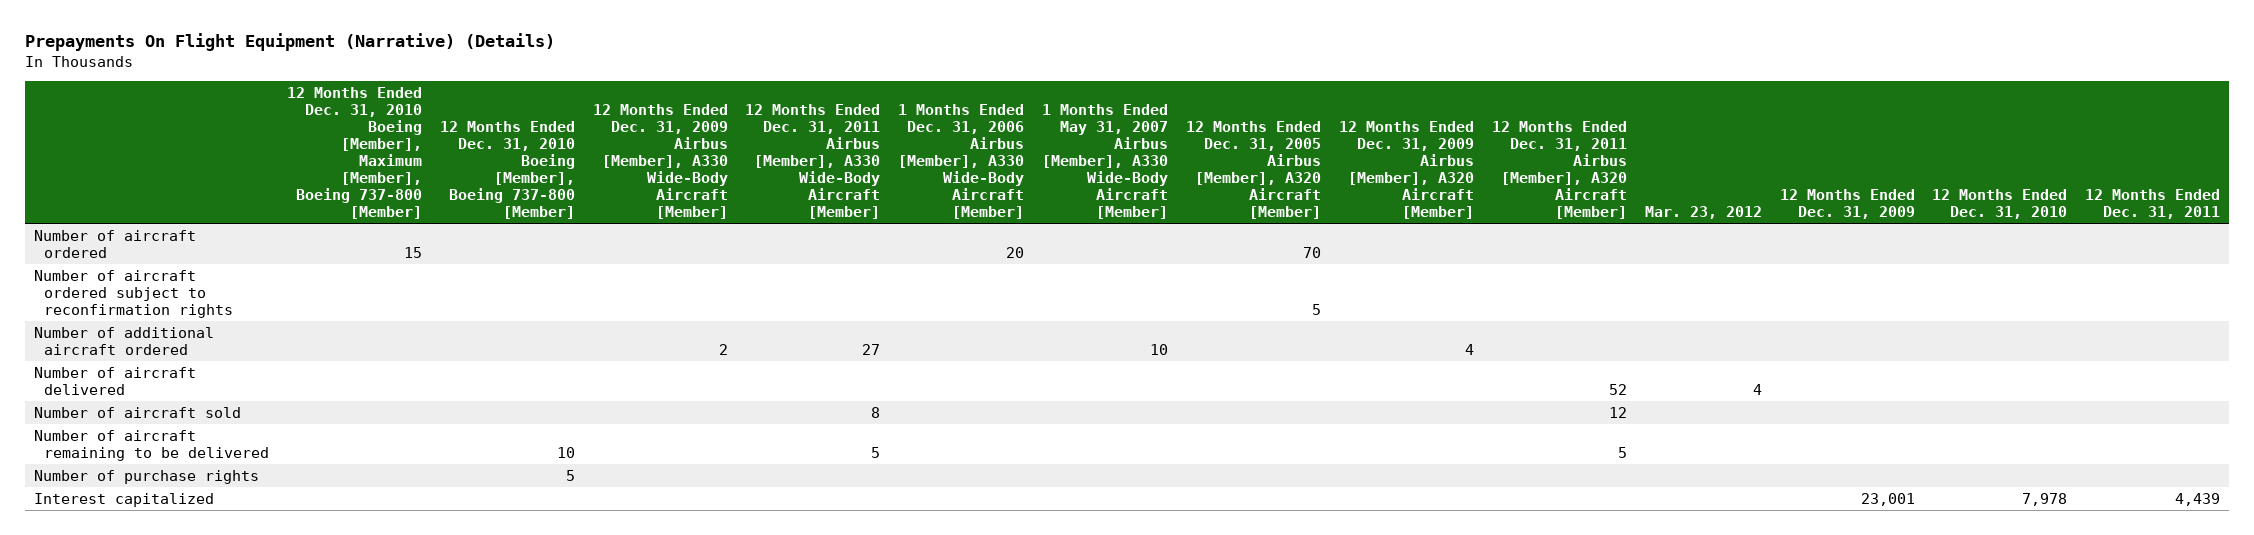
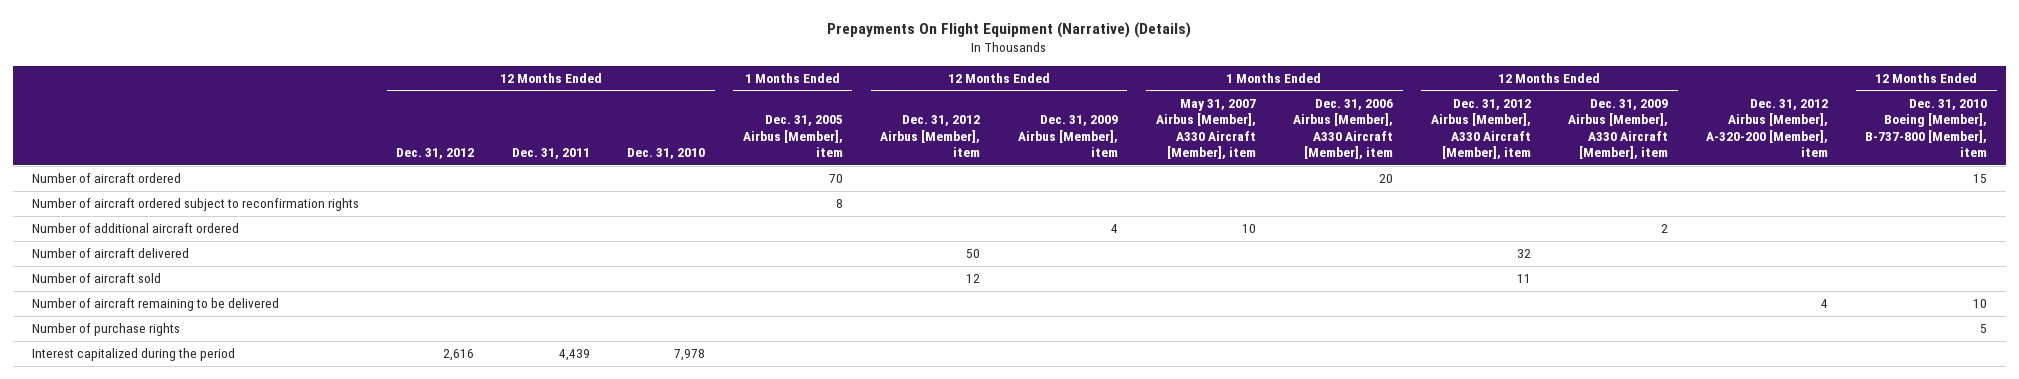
- | 12 Months Ended Dec. 31, 2010 Boeing [Member], Maximum [Member], Boeing 737-800 [Member] | 12 Months Ended Dec. 31, 2010 Boeing [Member], Boeing 737-800 [Member] | 12 Months Ended Dec. 31, 2009 Airbus [Member], A330 Wide-Body Aircraft [Member] | 12 Months Ended Dec. 31, 2011 Airbus [Member], A330 Wide-Body Aircraft [Member] | 1 Months Ended Dec. 31, 2006 Airbus [Member], A330 Wide-Body Aircraft [Member] | 1 Months Ended May 31, 2007 Airbus [Member], A330 Wide-Body Aircraft [Member] | 12 Months Ended Dec. 31, 2005 Airbus [Member], A320 Aircraft [Member] | 12 Months Ended Dec. 31, 2009 Airbus [Member], A320 Aircraft [Member] | 12 Months Ended Dec. 31, 2011 Airbus [Member], A320 Aircraft [Member] | Mar. 23, 2012 | 12 Months Ended Dec. 31, 2009 | 12 Months Ended Dec. 31, 2010 | 12 Months Ended Dec. 31, 2011
+ | 12 Months Ended Dec. 31, 2012 | 12 Months Ended Dec. 31, 2011 | 12 Months Ended Dec. 31, 2010 | 1 Months Ended Dec. 31, 2005 Airbus [Member], item | 12 Months Ended Dec. 31, 2012 Airbus [Member], item | 12 Months Ended Dec. 31, 2009 Airbus [Member], item | 1 Months Ended May 31, 2007 Airbus [Member], A330 Aircraft [Member], item | 1 Months Ended Dec. 31, 2006 Airbus [Member], A330 Aircraft [Member], item | 12 Months Ended Dec. 31, 2012 Airbus [Member], A330 Aircraft [Member], item | 12 Months Ended Dec. 31, 2009 Airbus [Member], A330 Aircraft [Member], item | Dec. 31, 2012 Airbus [Member], A-320-200 [Member], item | 12 Months Ended Dec. 31, 2010 Boeing [Member], B-737-800 [Member], item
- Interest capitalized | | | | | | | | | | | 23,001 | 7,978 | 4,439
+ Interest capitalized during the period | 2,616 | 4,439 | 7,978 | | | | | | | | |

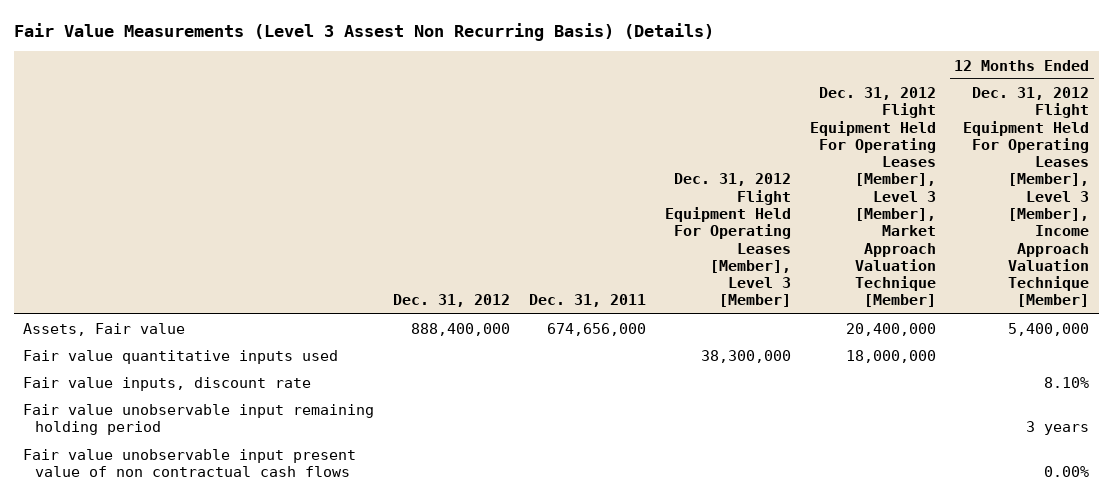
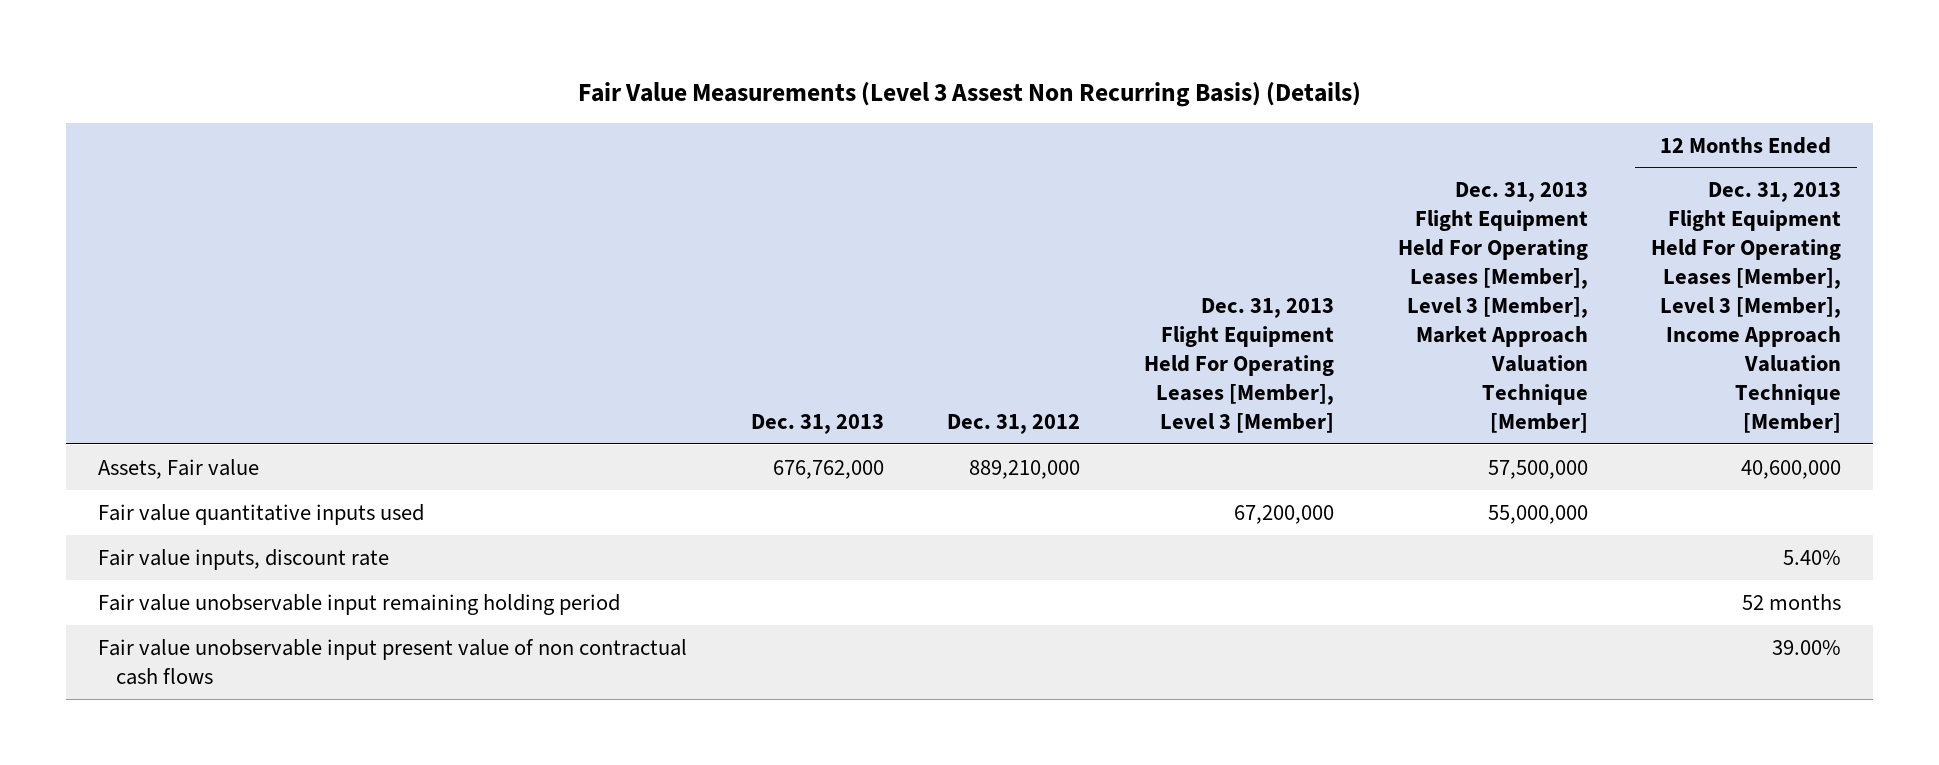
- | Dec. 31, 2012 | Dec. 31, 2011 | Dec. 31, 2012 Flight Equipment Held For Operating Leases [Member], Level 3 [Member] | Dec. 31, 2012 Flight Equipment Held For Operating Leases [Member], Level 3 [Member], Market Approach Valuation Technique [Member] | 12 Months Ended Dec. 31, 2012 Flight Equipment Held For Operating Leases [Member], Level 3 [Member], Income Approach Valuation Technique [Member]
+ | Dec. 31, 2013 | Dec. 31, 2012 | Dec. 31, 2013 Flight Equipment Held For Operating Leases [Member], Level 3 [Member] | Dec. 31, 2013 Flight Equipment Held For Operating Leases [Member], Level 3 [Member], Market Approach Valuation Technique [Member] | 12 Months Ended Dec. 31, 2013 Flight Equipment Held For Operating Leases [Member], Level 3 [Member], Income Approach Valuation Technique [Member]
- Assets, Fair value | 888,400,000 | 674,656,000 | | 20,400,000 | 5,400,000
+ Assets, Fair value | 676,762,000 | 889,210,000 | | 57,500,000 | 40,600,000

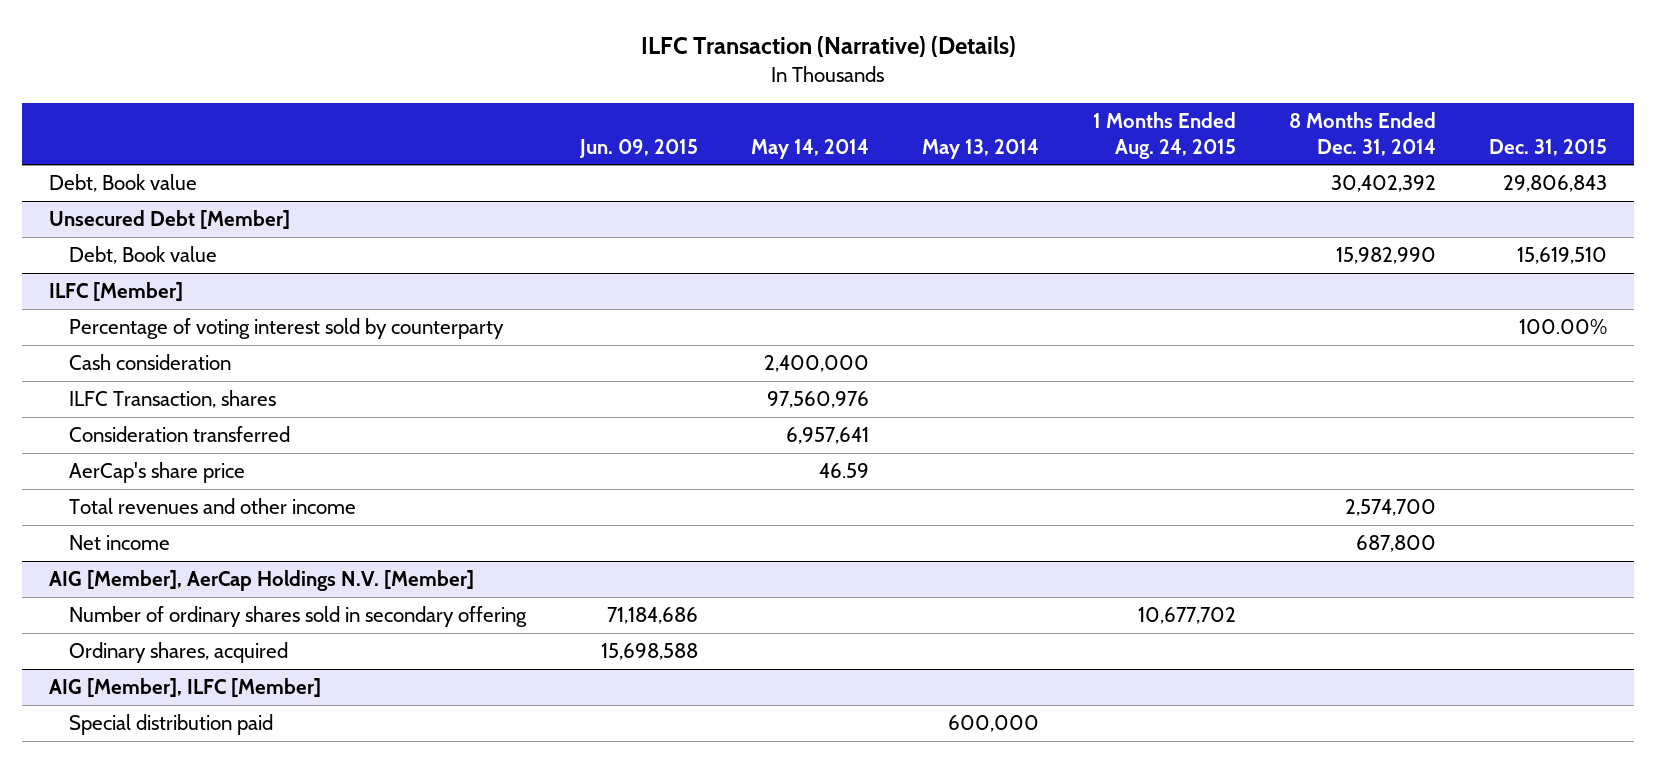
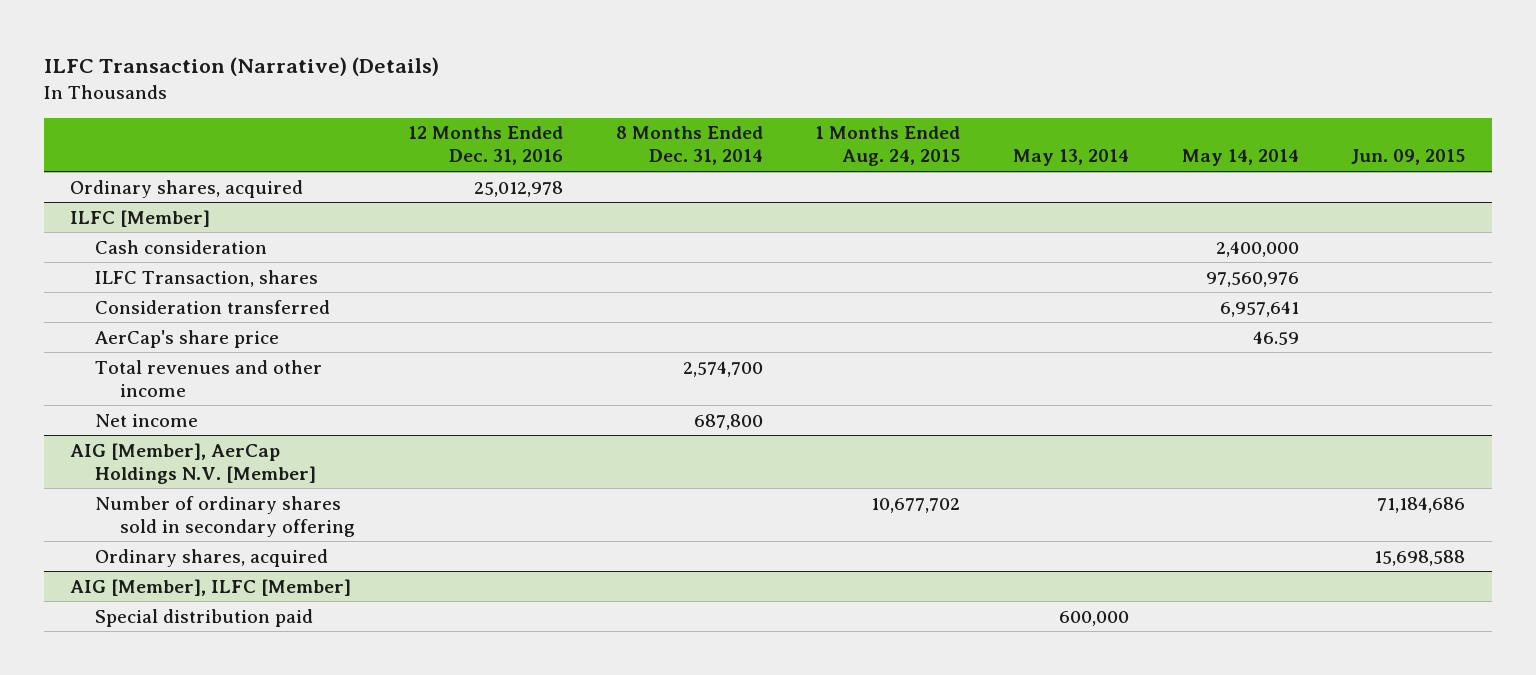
- | Jun. 09, 2015 | May 14, 2014 | May 13, 2014 | 1 Months Ended Aug. 24, 2015 | 8 Months Ended Dec. 31, 2014 | Dec. 31, 2015
+ | 12 Months Ended Dec. 31, 2016 | 8 Months Ended Dec. 31, 2014 | 1 Months Ended Aug. 24, 2015 | May 13, 2014 | May 14, 2014 | Jun. 09, 2015
- Debt, Book value | | | | | 30,402,392 | 29,806,843
- Unsecured Debt [Member]
- Debt, Book value | | | | | 15,982,990 | 15,619,510
+ Ordinary shares, acquired | 25,012,978 | | | | |
@ ILFC [Member]
- Percentage of voting interest sold by counterparty | | | | | | 100.00%

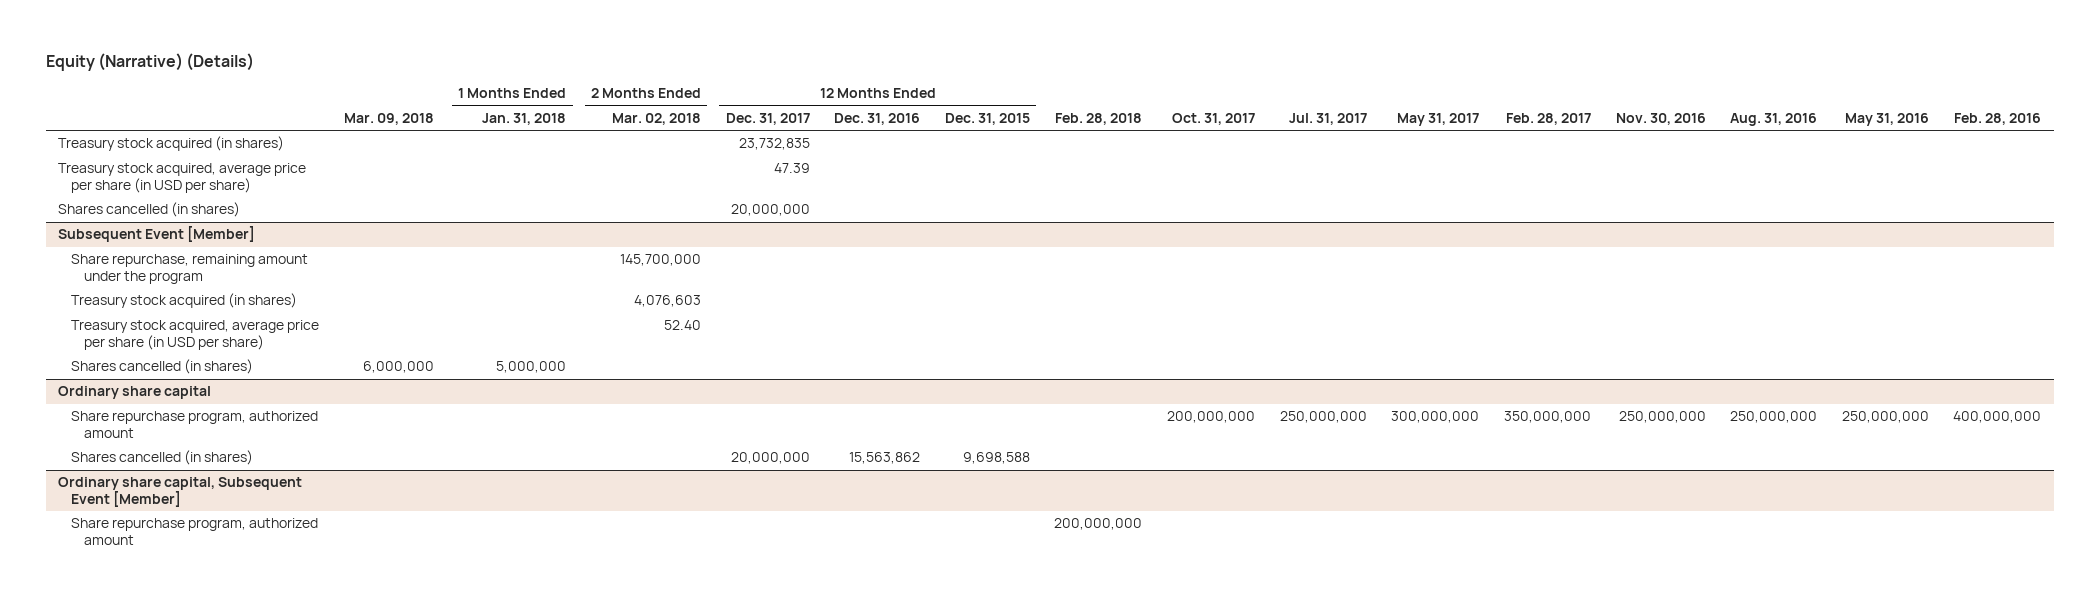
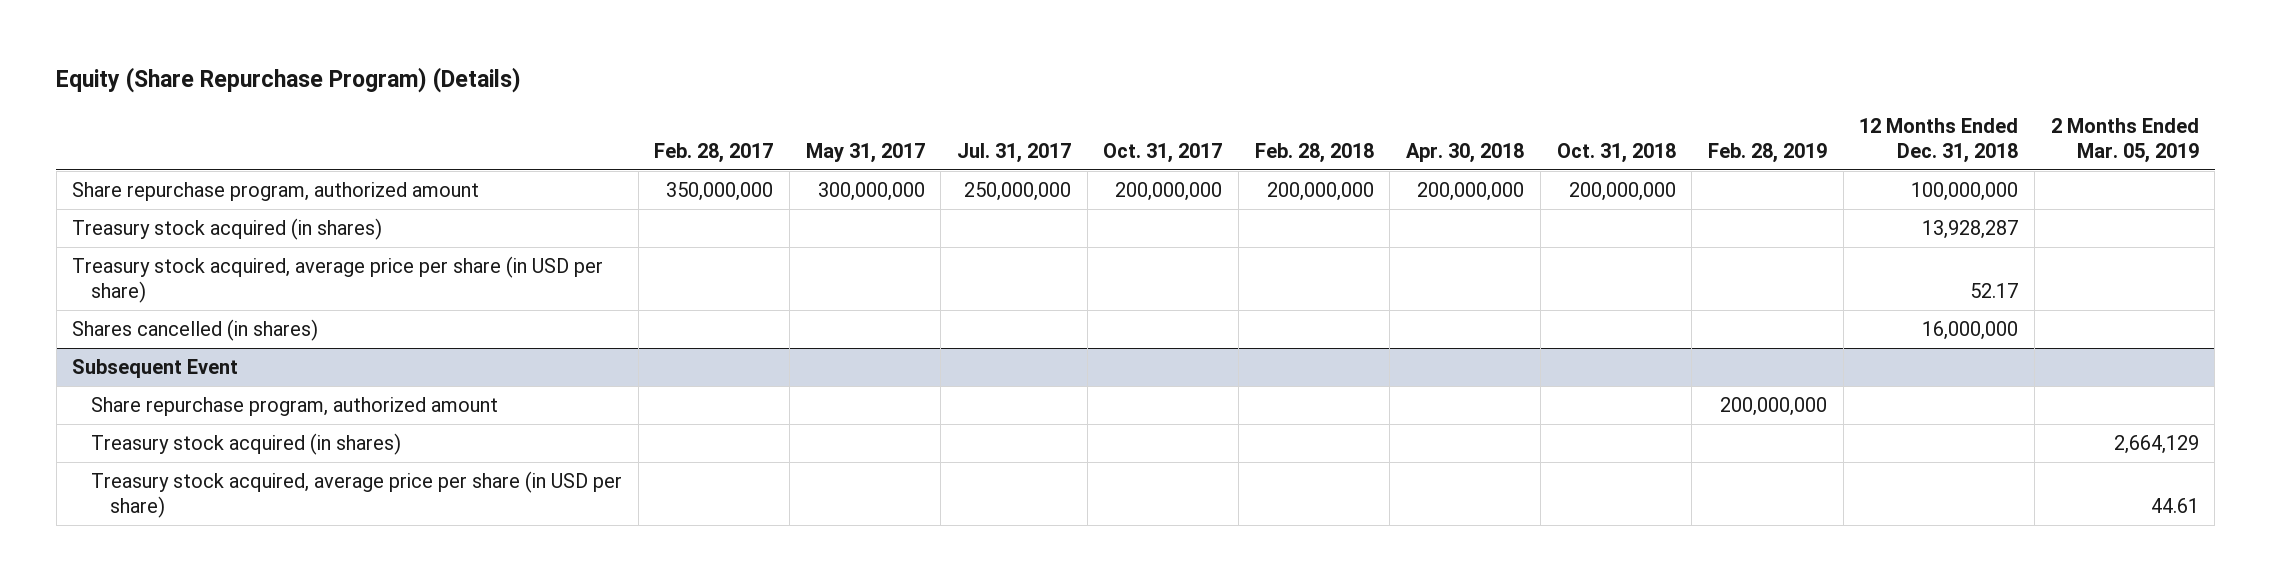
- Equity (Narrative) (Details)
+ Equity (Share Repurchase Program) (Details)
- | Mar. 09, 2018 | 1 Months Ended Jan. 31, 2018 | 2 Months Ended Mar. 02, 2018 | 12 Months Ended Dec. 31, 2017 | 12 Months Ended Dec. 31, 2016 | 12 Months Ended Dec. 31, 2015 | Feb. 28, 2018 | Oct. 31, 2017 | Jul. 31, 2017 | May 31, 2017 | Feb. 28, 2017 | Nov. 30, 2016 | Aug. 31, 2016 | May 31, 2016 | Feb. 28, 2016
+ | Feb. 28, 2017 | May 31, 2017 | Jul. 31, 2017 | Oct. 31, 2017 | Feb. 28, 2018 | Apr. 30, 2018 | Oct. 31, 2018 | Feb. 28, 2019 | 12 Months Ended Dec. 31, 2018 | 2 Months Ended Mar. 05, 2019
+ Share repurchase program, authorized amount | 350,000,000 | 300,000,000 | 250,000,000 | 200,000,000 | 200,000,000 | 200,000,000 | 200,000,000 | | 100,000,000 |
- Subsequent Event [Member]
- Share repurchase, remaining amount under the program | | | 145,700,000 | | | | | | | | | | | |
+ Subsequent Event
+ Share repurchase program, authorized amount | | | | | | | | 200,000,000 | |
- Shares cancelled (in shares) | 6,000,000 | 5,000,000 | | | | | | | | | | | | |
- Ordinary share capital
- Share repurchase program, authorized amount | | | | | | | | 200,000,000 | 250,000,000 | 300,000,000 | 350,000,000 | 250,000,000 | 250,000,000 | 250,000,000 | 400,000,000
- Shares cancelled (in shares) | | | | 20,000,000 | 15,563,862 | 9,698,588 | | | | | | | | |
- Ordinary share capital, Subsequent Event [Member]
- Share repurchase program, authorized amount | | | | | | | 200,000,000 | | | | | | | |

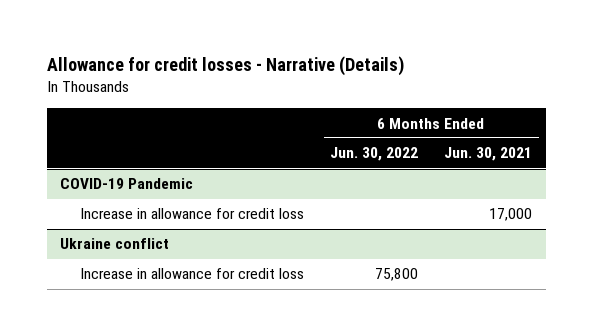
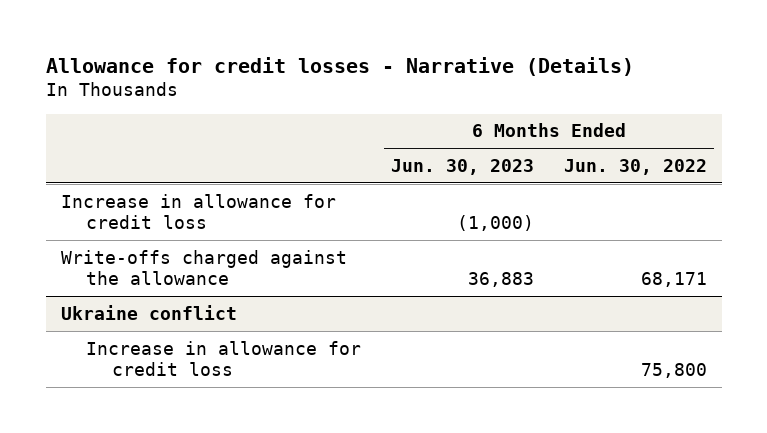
- | 6 Months Ended Jun. 30, 2022 | 6 Months Ended Jun. 30, 2021
+ | 6 Months Ended Jun. 30, 2023 | 6 Months Ended Jun. 30, 2022
- COVID-19 Pandemic
- Increase in allowance for credit loss | | 17,000
+ Increase in allowance for credit loss | (1,000) |
+ Write-offs charged against the allowance | 36,883 | 68,171

